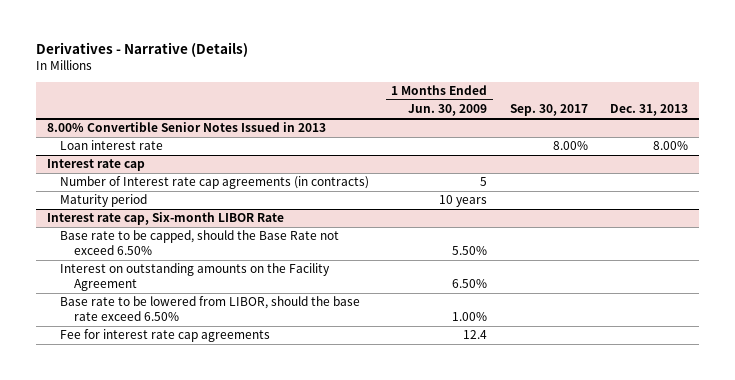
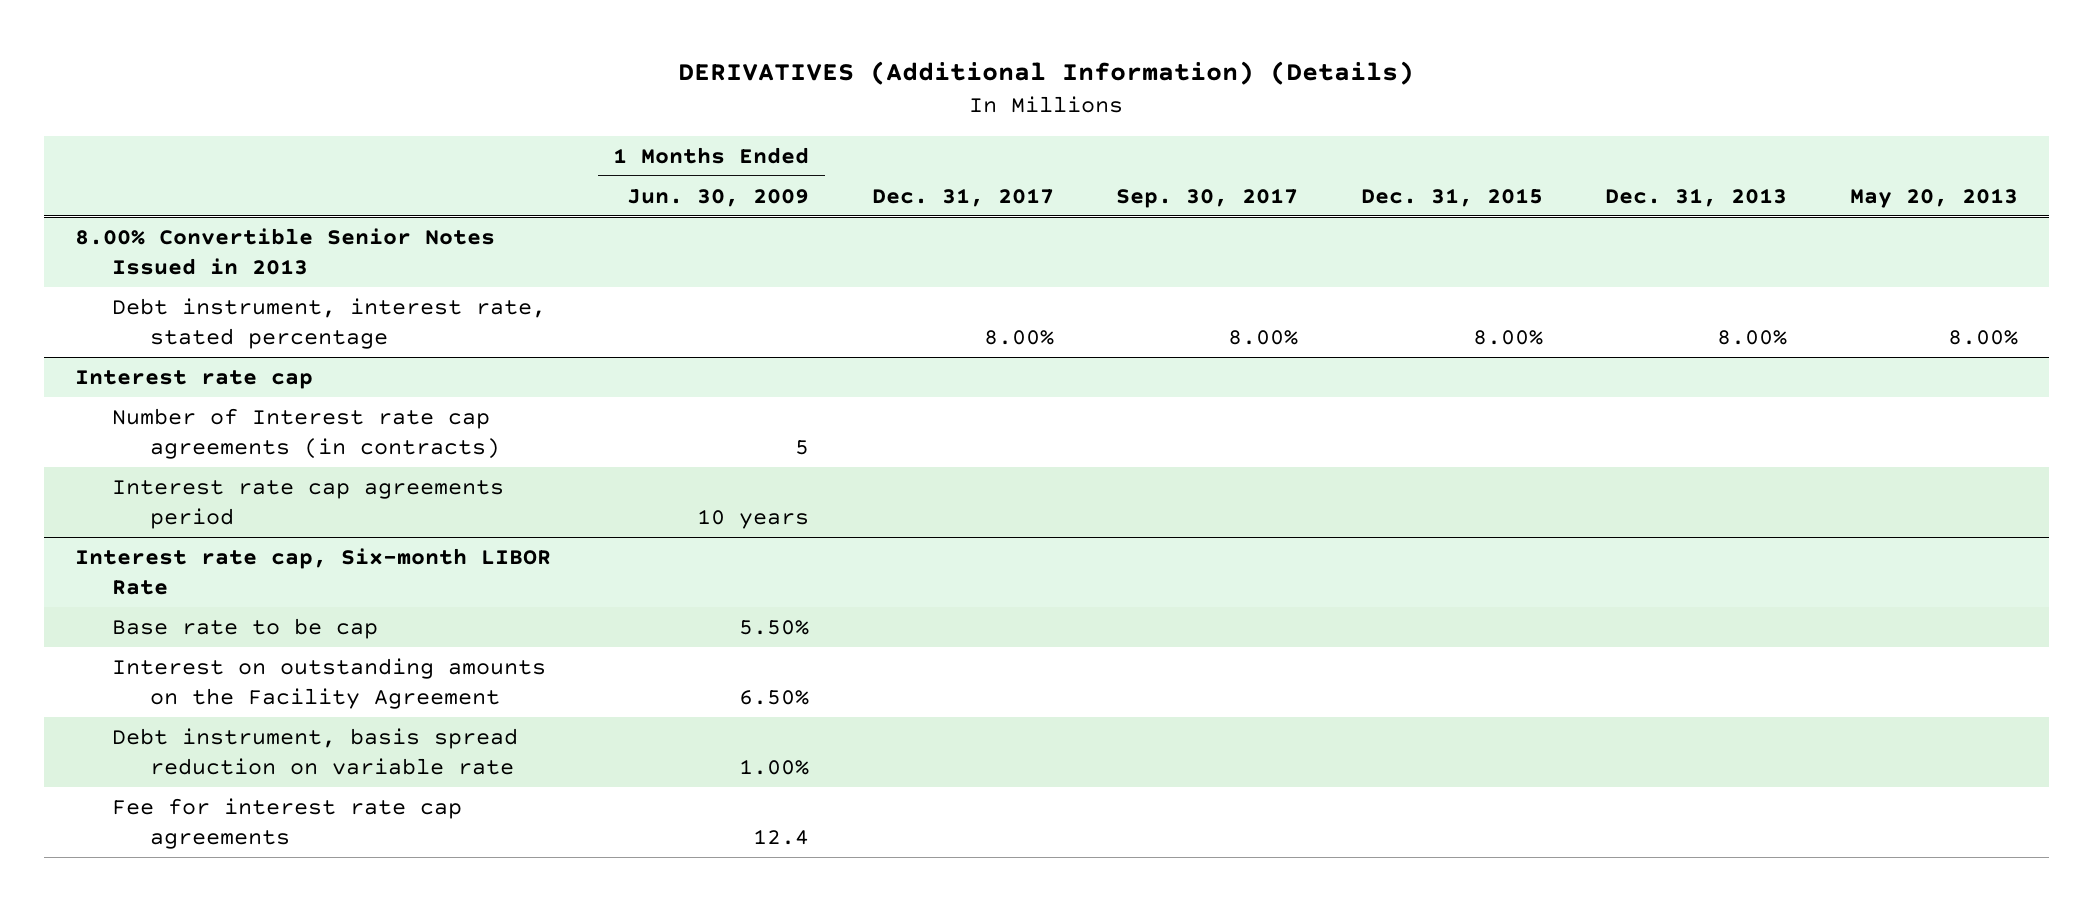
- Derivatives - Narrative (Details)
+ DERIVATIVES (Additional Information) (Details)
- | 1 Months Ended Jun. 30, 2009 | Sep. 30, 2017 | Dec. 31, 2013
+ | 1 Months Ended Jun. 30, 2009 | Dec. 31, 2017 | Sep. 30, 2017 | Dec. 31, 2015 | Dec. 31, 2013 | May 20, 2013
@ 8.00% Convertible Senior Notes Issued in 2013
- Loan interest rate | | 8.00% | 8.00%
+ Debt instrument, interest rate, stated percentage | | 8.00% | 8.00% | 8.00% | 8.00% | 8.00%
@ Interest rate cap
- Maturity period | 10 years | |
+ Interest rate cap agreements period | 10 years | | | | |
@ Interest rate cap, Six-month LIBOR Rate
- Base rate to be capped, should the Base Rate not exceed 6.50% | 5.50% | |
+ Base rate to be cap | 5.50% | | | | |
- Base rate to be lowered from LIBOR, should the base rate exceed 6.50% | 1.00% | |
+ Debt instrument, basis spread reduction on variable rate | 1.00% | | | | |

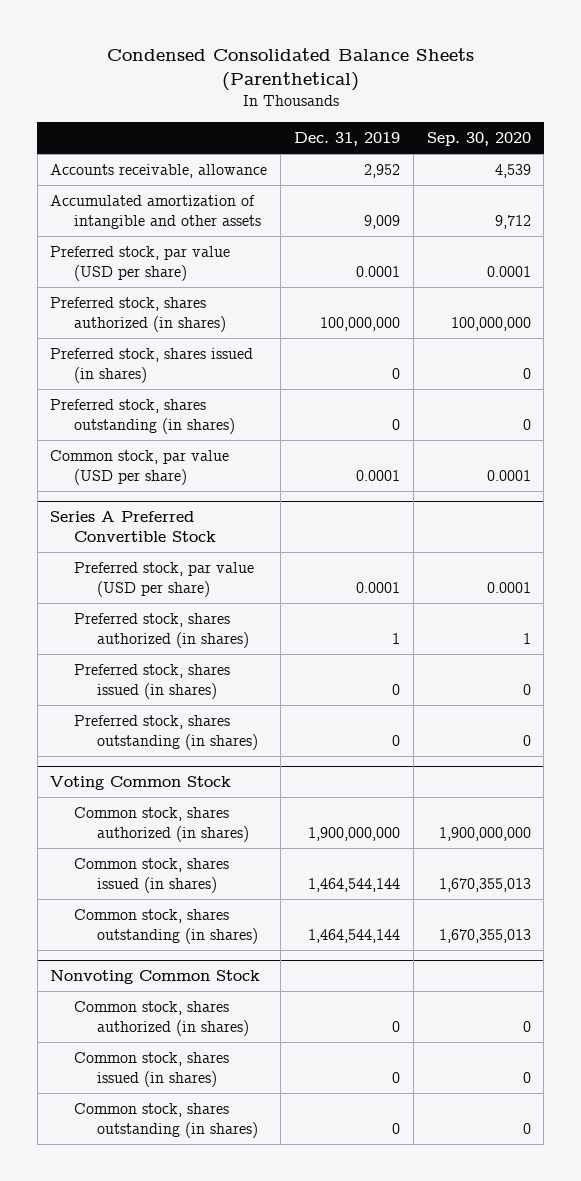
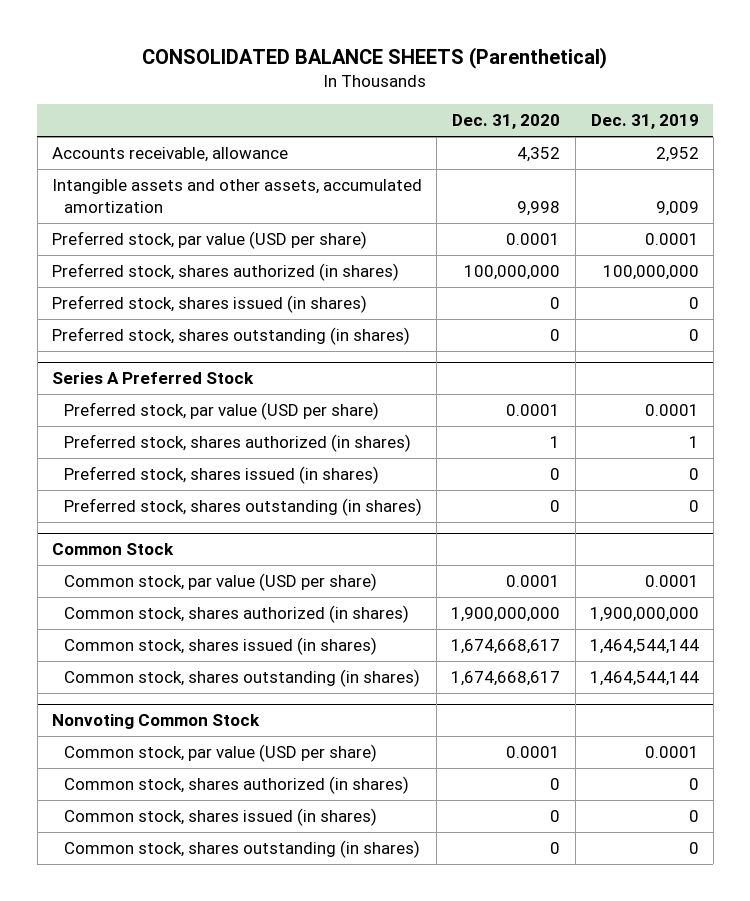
- Condensed Consolidated Balance Sheets (Parenthetical)
+ CONSOLIDATED BALANCE SHEETS (Parenthetical)
- | Dec. 31, 2019 | Sep. 30, 2020
+ | Dec. 31, 2020 | Dec. 31, 2019
- Accumulated amortization of intangible and other assets | 9,009 | 9,712
+ Intangible assets and other assets, accumulated amortization | 9,998 | 9,009
- Common stock, par value (USD per share) | 0.0001 | 0.0001
- Series A Preferred Convertible Stock
+ Series A Preferred Stock
- Voting Common Stock
+ Common Stock
+ Common stock, par value (USD per share) | 0.0001 | 0.0001
@ Nonvoting Common Stock
+ Common stock, par value (USD per share) | 0.0001 | 0.0001

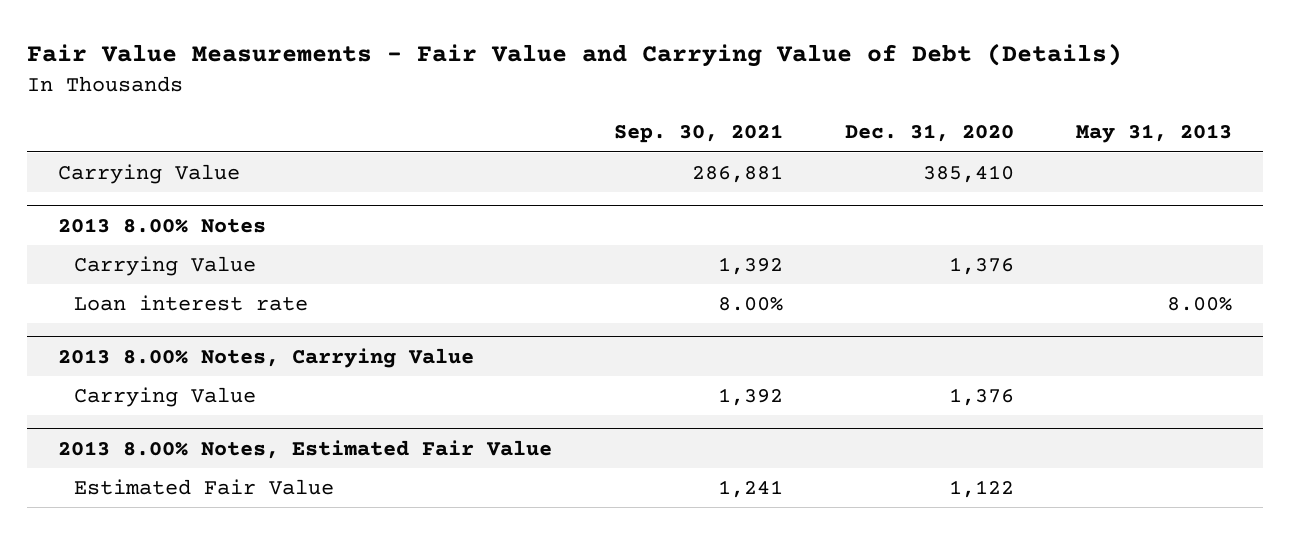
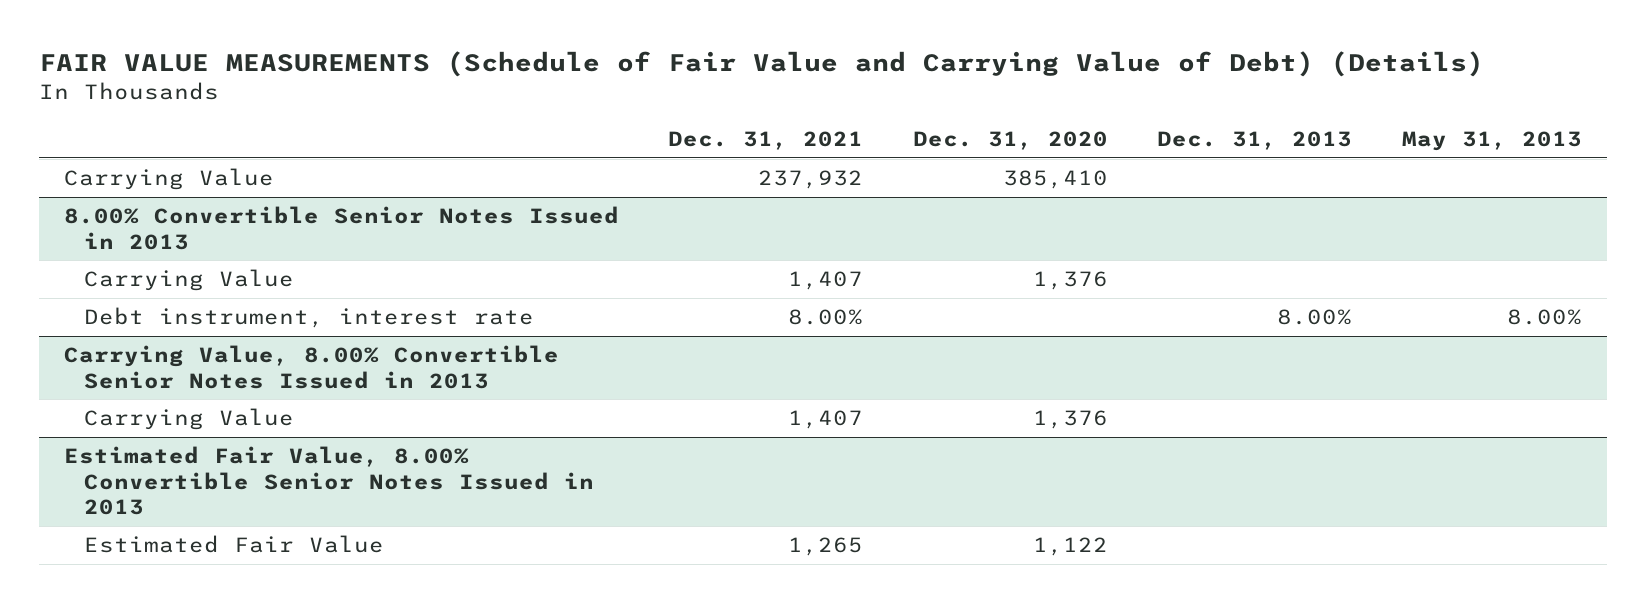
- Fair Value Measurements - Fair Value and Carrying Value of Debt (Details)
+ FAIR VALUE MEASUREMENTS (Schedule of Fair Value and Carrying Value of Debt) (Details)
- | Sep. 30, 2021 | Dec. 31, 2020 | May 31, 2013
+ | Dec. 31, 2021 | Dec. 31, 2020 | Dec. 31, 2013 | May 31, 2013
- 2013 8.00% Notes
+ 8.00% Convertible Senior Notes Issued in 2013
- Loan interest rate | 8.00% | | 8.00%
- 2013 8.00% Notes, Carrying Value
+ Debt instrument, interest rate | 8.00% | | 8.00% | 8.00%
+ Carrying Value, 8.00% Convertible Senior Notes Issued in 2013
- 2013 8.00% Notes, Estimated Fair Value
+ Estimated Fair Value, 8.00% Convertible Senior Notes Issued in 2013

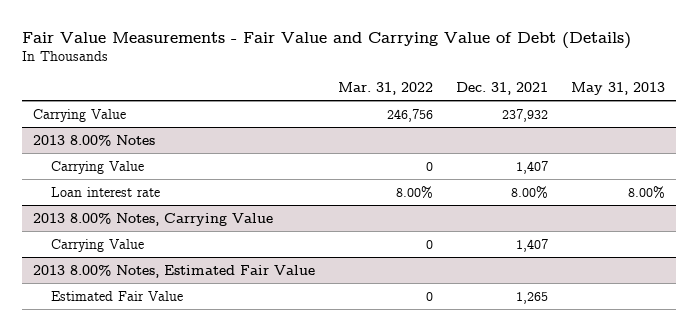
- FAIR VALUE MEASUREMENTS (Schedule of Fair Value and Carrying Value of Debt) (Details)
+ Fair Value Measurements - Fair Value and Carrying Value of Debt (Details)
- | Dec. 31, 2021 | Dec. 31, 2020 | Dec. 31, 2013 | May 31, 2013
+ | Mar. 31, 2022 | Dec. 31, 2021 | May 31, 2013
- 8.00% Convertible Senior Notes Issued in 2013
+ 2013 8.00% Notes
- Debt instrument, interest rate | 8.00% | | 8.00% | 8.00%
- Carrying Value, 8.00% Convertible Senior Notes Issued in 2013
+ Loan interest rate | 8.00% | 8.00% | 8.00%
+ 2013 8.00% Notes, Carrying Value
- Estimated Fair Value, 8.00% Convertible Senior Notes Issued in 2013
+ 2013 8.00% Notes, Estimated Fair Value

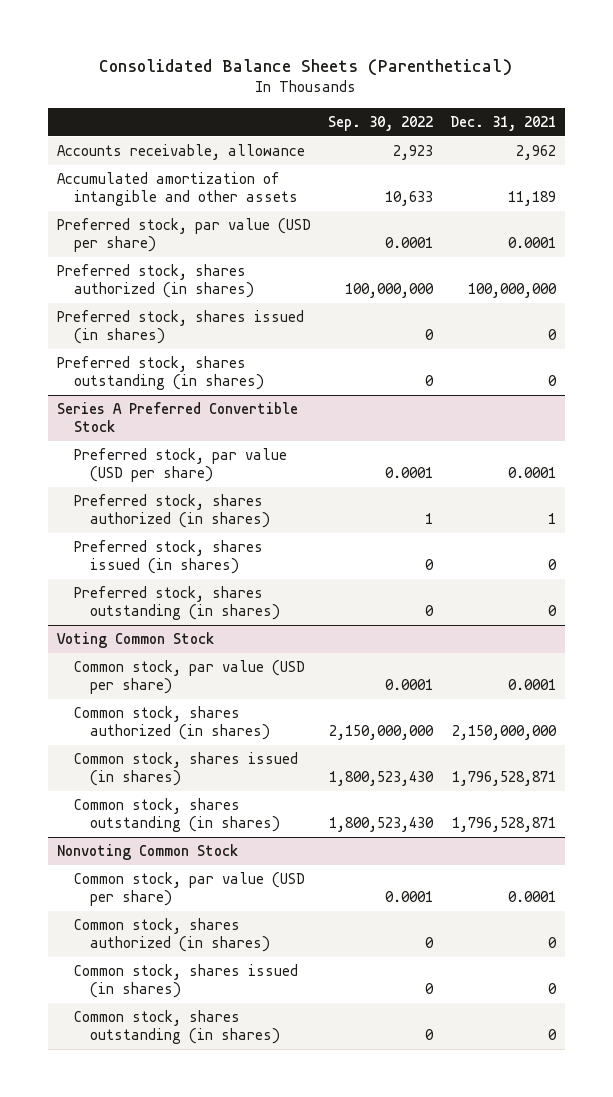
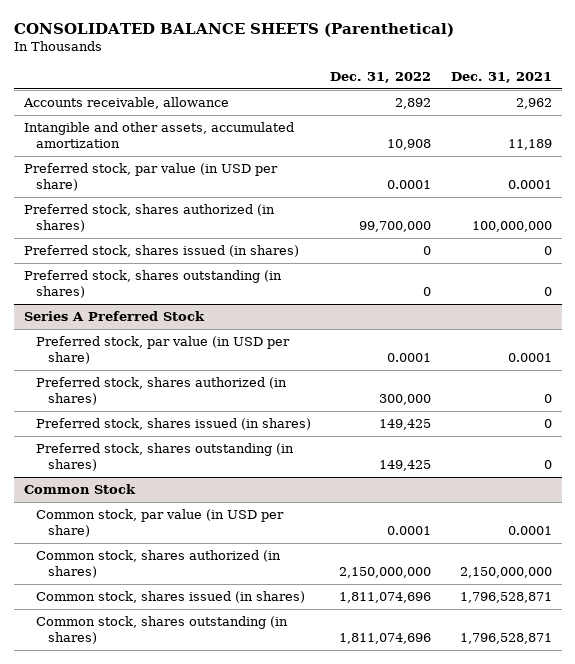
- Consolidated Balance Sheets (Parenthetical)
+ CONSOLIDATED BALANCE SHEETS (Parenthetical)
- | Sep. 30, 2022 | Dec. 31, 2021
+ | Dec. 31, 2022 | Dec. 31, 2021
- Accumulated amortization of intangible and other assets | 10,633 | 11,189
- Preferred stock, par value (USD per share) | 0.0001 | 0.0001
+ Intangible and other assets, accumulated amortization | 10,908 | 11,189
+ Preferred stock, par value (in USD per share) | 0.0001 | 0.0001
- Series A Preferred Convertible Stock
- Preferred stock, par value (USD per share) | 0.0001 | 0.0001
- Preferred stock, shares authorized (in shares) | 1 | 1
+ Series A Preferred Stock
+ Preferred stock, par value (in USD per share) | 0.0001 | 0.0001
+ Preferred stock, shares authorized (in shares) | 300,000 | 0
- Voting Common Stock
- Common stock, par value (USD per share) | 0.0001 | 0.0001
+ Common Stock
+ Common stock, par value (in USD per share) | 0.0001 | 0.0001
- Nonvoting Common Stock
- Common stock, par value (USD per share) | 0.0001 | 0.0001
- Common stock, shares authorized (in shares) | 0 | 0
- Common stock, shares issued (in shares) | 0 | 0
- Common stock, shares outstanding (in shares) | 0 | 0

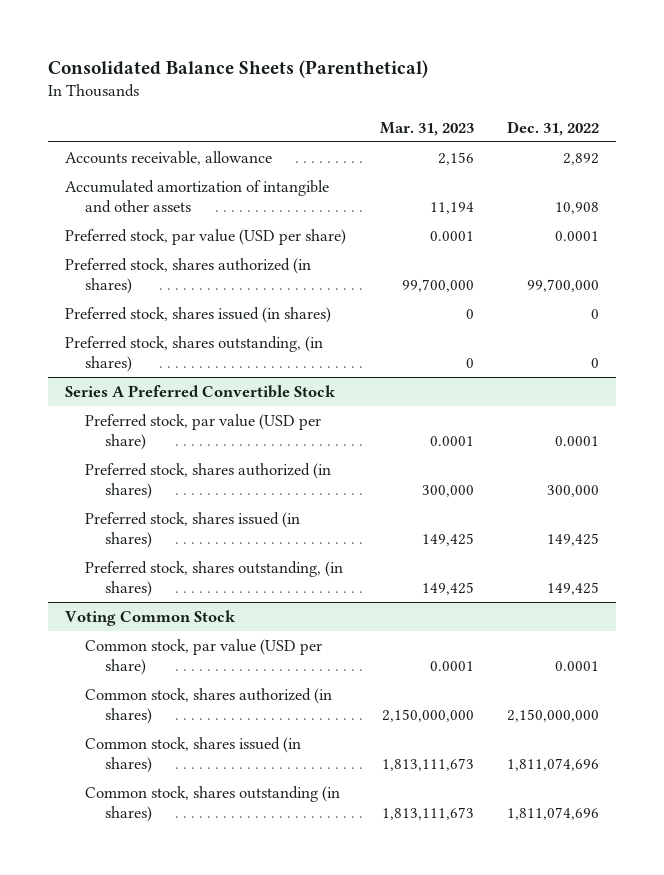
- CONSOLIDATED BALANCE SHEETS (Parenthetical)
+ Consolidated Balance Sheets (Parenthetical)
- | Dec. 31, 2022 | Dec. 31, 2021
+ | Mar. 31, 2023 | Dec. 31, 2022
- Intangible and other assets, accumulated amortization | 10,908 | 11,189
- Preferred stock, par value (in USD per share) | 0.0001 | 0.0001
+ Accumulated amortization of intangible and other assets | 11,194 | 10,908
+ Preferred stock, par value (USD per share) | 0.0001 | 0.0001
- Preferred stock, shares outstanding (in shares) | 0 | 0
- Series A Preferred Stock
- Preferred stock, par value (in USD per share) | 0.0001 | 0.0001
+ Preferred stock, shares outstanding, (in shares) | 0 | 0
+ Series A Preferred Convertible Stock
+ Preferred stock, par value (USD per share) | 0.0001 | 0.0001
- Preferred stock, shares outstanding (in shares) | 149,425 | 0
- Common Stock
- Common stock, par value (in USD per share) | 0.0001 | 0.0001
+ Preferred stock, shares outstanding, (in shares) | 149,425 | 149,425
+ Voting Common Stock
+ Common stock, par value (USD per share) | 0.0001 | 0.0001

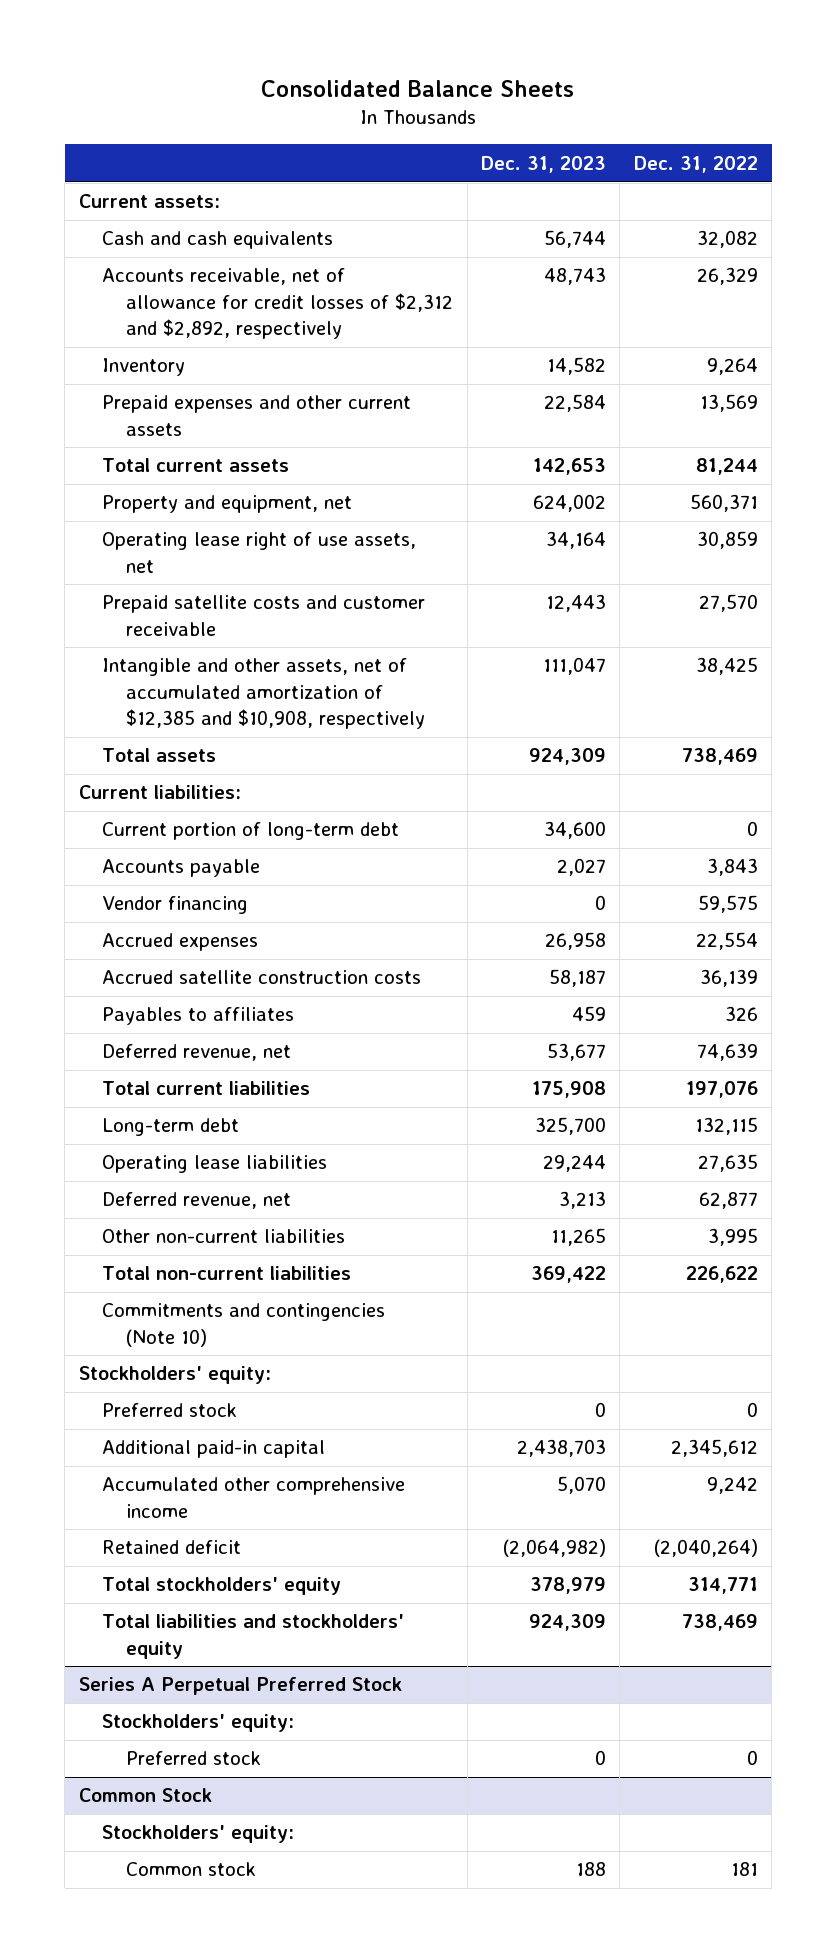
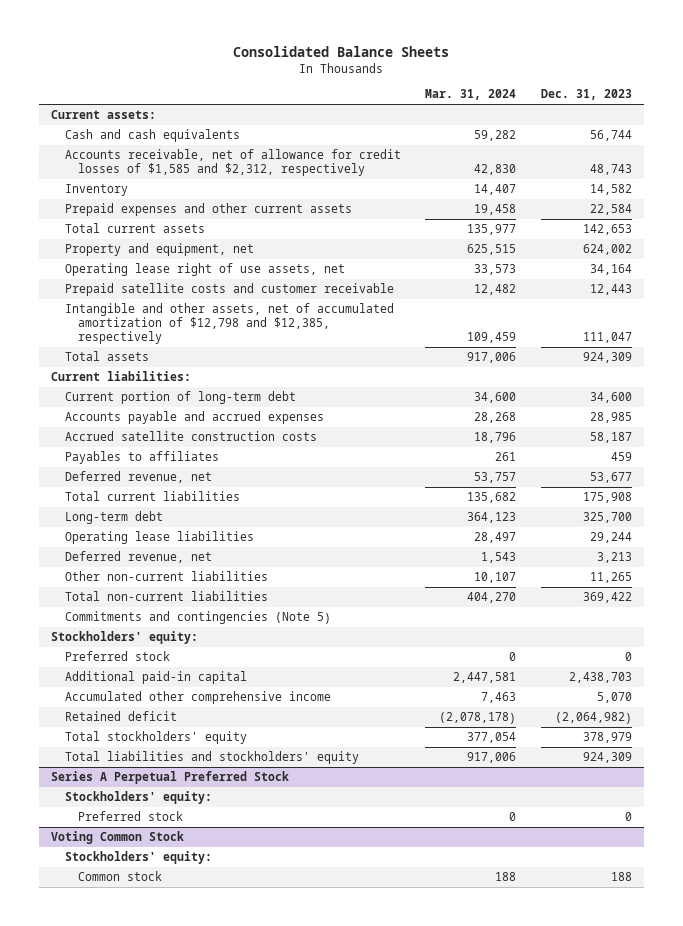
- | Dec. 31, 2023 | Dec. 31, 2022
+ | Mar. 31, 2024 | Dec. 31, 2023
- Accounts receivable, net of allowance for credit losses of $2,312 and $2,892, respectively | 48,743 | 26,329
+ Accounts receivable, net of allowance for credit losses of $1,585 and $2,312, respectively | 42,830 | 48,743
- Intangible and other assets, net of accumulated amortization of $12,385 and $10,908, respectively | 111,047 | 38,425
+ Intangible and other assets, net of accumulated amortization of $12,798 and $12,385, respectively | 109,459 | 111,047
- Accounts payable | 2,027 | 3,843
- Vendor financing | 0 | 59,575
- Accrued expenses | 26,958 | 22,554
+ Accounts payable and accrued expenses | 28,268 | 28,985
- Commitments and contingencies (Note 10)
+ Commitments and contingencies (Note 5)
- Common Stock
+ Voting Common Stock

